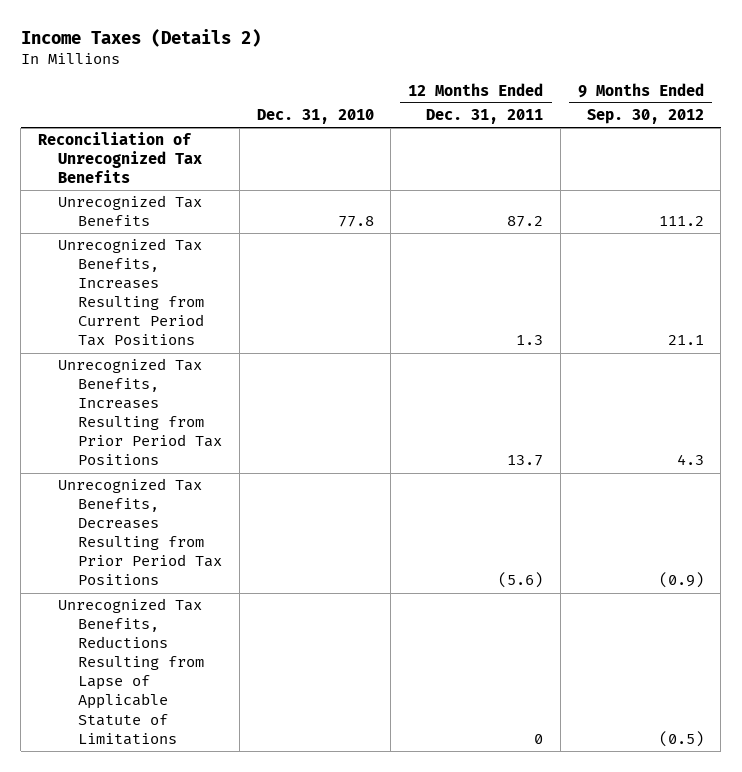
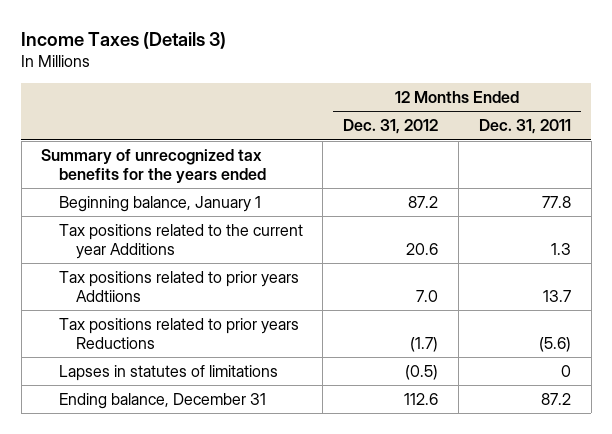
- Income Taxes (Details 2)
+ Income Taxes (Details 3)
- | Dec. 31, 2010 | 12 Months Ended Dec. 31, 2011 | 9 Months Ended Sep. 30, 2012
+ | 12 Months Ended Dec. 31, 2012 | 12 Months Ended Dec. 31, 2011
- Reconciliation of Unrecognized Tax Benefits
- Unrecognized Tax Benefits | 77.8 | 87.2 | 111.2
- Unrecognized Tax Benefits, Increases Resulting from Current Period Tax Positions | | 1.3 | 21.1
- Unrecognized Tax Benefits, Increases Resulting from Prior Period Tax Positions | | 13.7 | 4.3
- Unrecognized Tax Benefits, Decreases Resulting from Prior Period Tax Positions | | (5.6) | (0.9)
- Unrecognized Tax Benefits, Reductions Resulting from Lapse of Applicable Statute of Limitations | | 0 | (0.5)
+ Summary of unrecognized tax benefits for the years ended
+ Beginning balance, January 1 | 87.2 | 77.8
+ Tax positions related to the current year Additions | 20.6 | 1.3
+ Tax positions related to prior years Addtiions | 7.0 | 13.7
+ Tax positions related to prior years Reductions | (1.7) | (5.6)
+ Lapses in statutes of limitations | (0.5) | 0
+ Ending balance, December 31 | 112.6 | 87.2

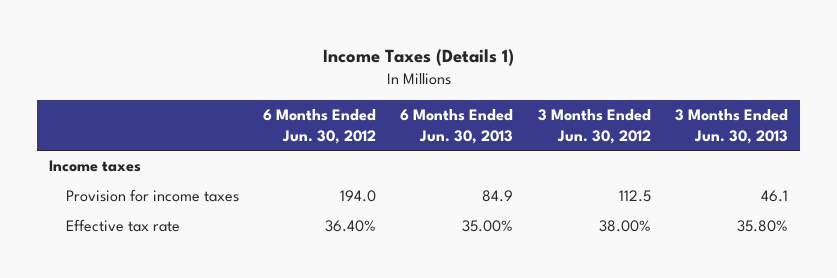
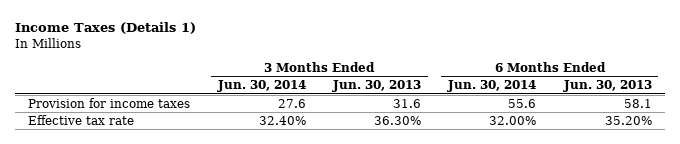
- | 6 Months Ended Jun. 30, 2012 | 6 Months Ended Jun. 30, 2013 | 3 Months Ended Jun. 30, 2012 | 3 Months Ended Jun. 30, 2013
+ | 3 Months Ended Jun. 30, 2014 | 3 Months Ended Jun. 30, 2013 | 6 Months Ended Jun. 30, 2014 | 6 Months Ended Jun. 30, 2013
- Income taxes
- Provision for income taxes | 194.0 | 84.9 | 112.5 | 46.1
- Effective tax rate | 36.40% | 35.00% | 38.00% | 35.80%
+ Provision for income taxes | 27.6 | 31.6 | 55.6 | 58.1
+ Effective tax rate | 32.40% | 36.30% | 32.00% | 35.20%

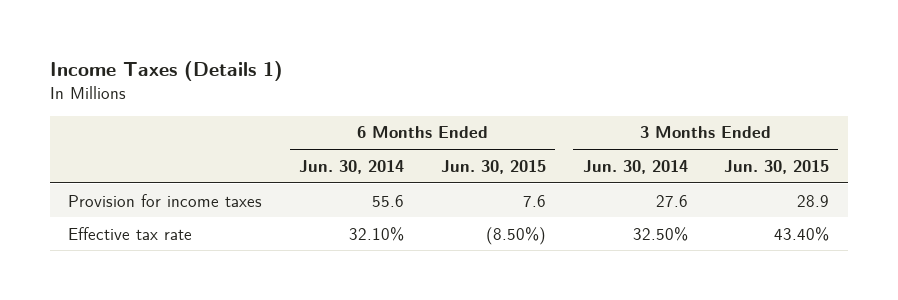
- | 3 Months Ended Jun. 30, 2014 | 3 Months Ended Jun. 30, 2013 | 6 Months Ended Jun. 30, 2014 | 6 Months Ended Jun. 30, 2013
+ | 6 Months Ended Jun. 30, 2014 | 6 Months Ended Jun. 30, 2015 | 3 Months Ended Jun. 30, 2014 | 3 Months Ended Jun. 30, 2015
- Effective tax rate | 32.40% | 36.30% | 32.00% | 35.20%
+ Effective tax rate | 32.10% | (8.50%) | 32.50% | 43.40%

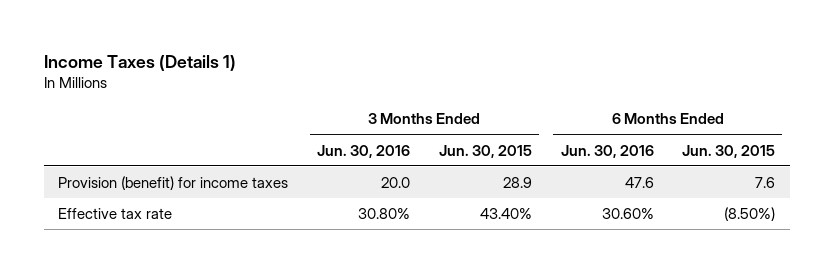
- | 6 Months Ended Jun. 30, 2014 | 6 Months Ended Jun. 30, 2015 | 3 Months Ended Jun. 30, 2014 | 3 Months Ended Jun. 30, 2015
+ | 3 Months Ended Jun. 30, 2016 | 3 Months Ended Jun. 30, 2015 | 6 Months Ended Jun. 30, 2016 | 6 Months Ended Jun. 30, 2015
- Provision for income taxes | 55.6 | 7.6 | 27.6 | 28.9
+ Provision (benefit) for income taxes | 20.0 | 28.9 | 47.6 | 7.6

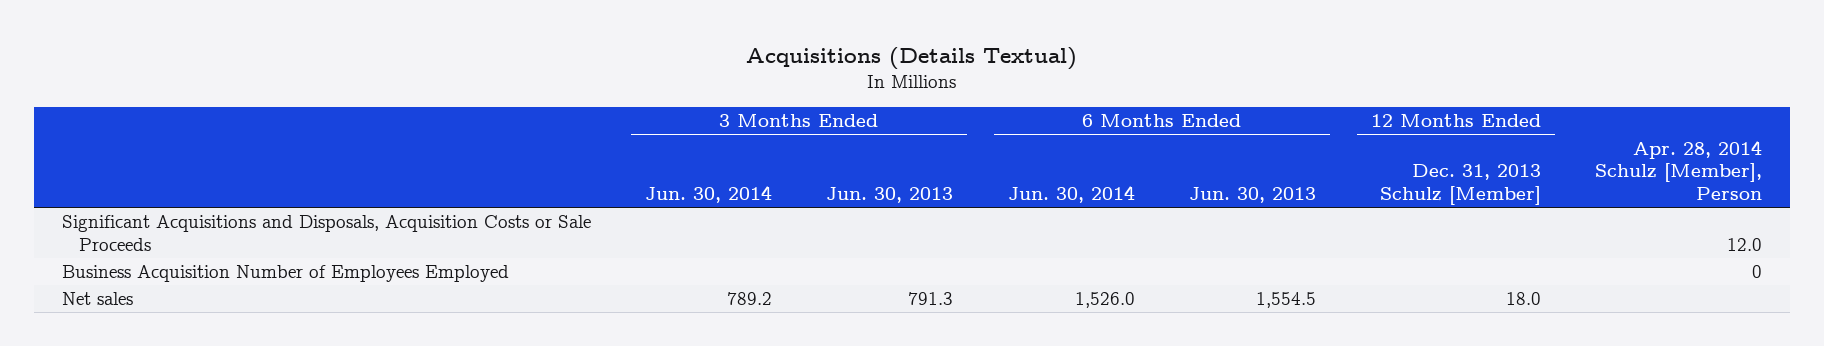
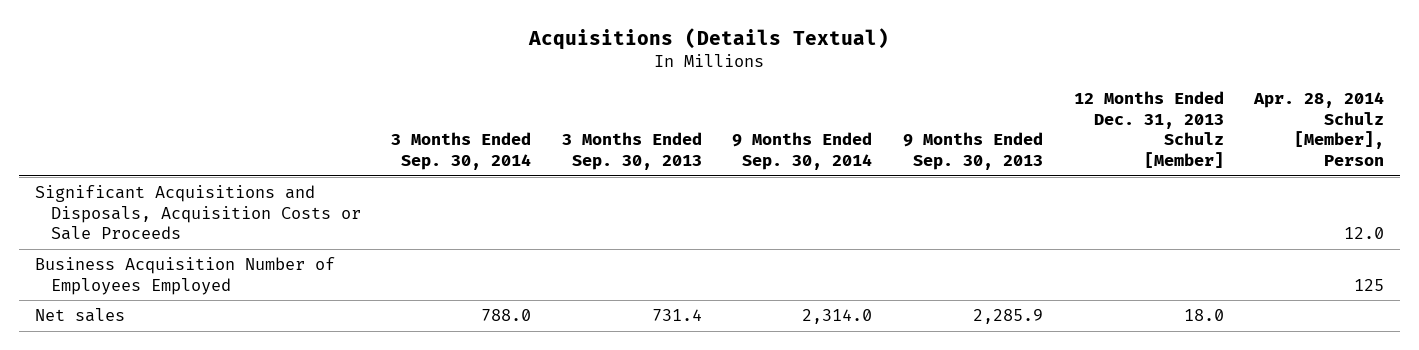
- | 3 Months Ended Jun. 30, 2014 | 3 Months Ended Jun. 30, 2013 | 6 Months Ended Jun. 30, 2014 | 6 Months Ended Jun. 30, 2013 | 12 Months Ended Dec. 31, 2013 Schulz [Member] | Apr. 28, 2014 Schulz [Member], Person
+ | 3 Months Ended Sep. 30, 2014 | 3 Months Ended Sep. 30, 2013 | 9 Months Ended Sep. 30, 2014 | 9 Months Ended Sep. 30, 2013 | 12 Months Ended Dec. 31, 2013 Schulz [Member] | Apr. 28, 2014 Schulz [Member], Person
- Business Acquisition Number of Employees Employed | | | | | | 0
+ Business Acquisition Number of Employees Employed | | | | | | 125

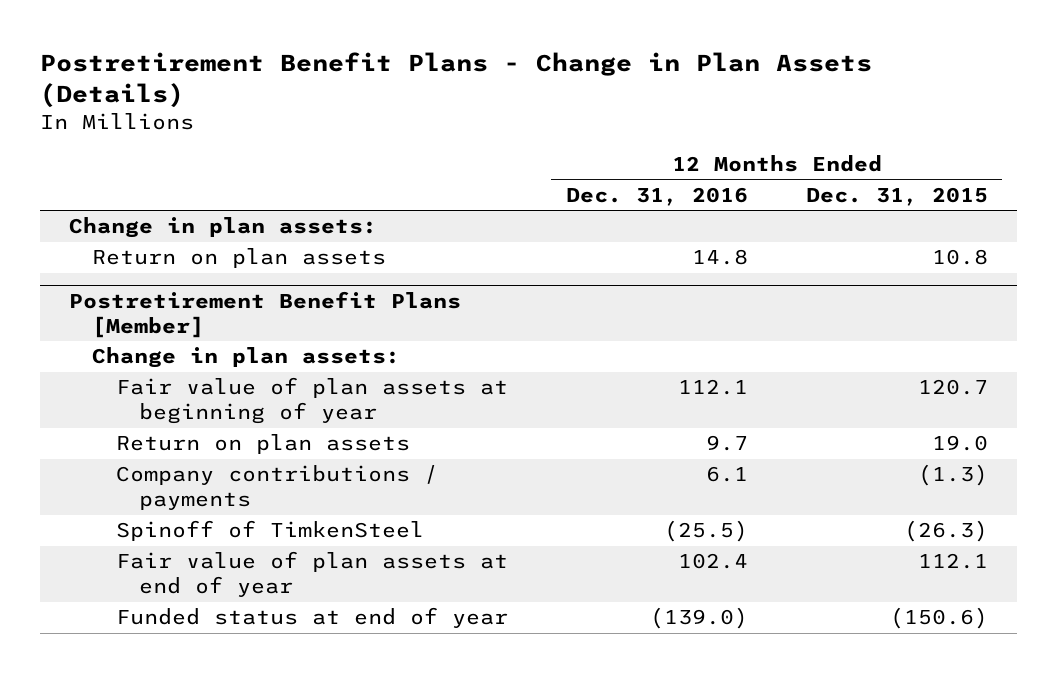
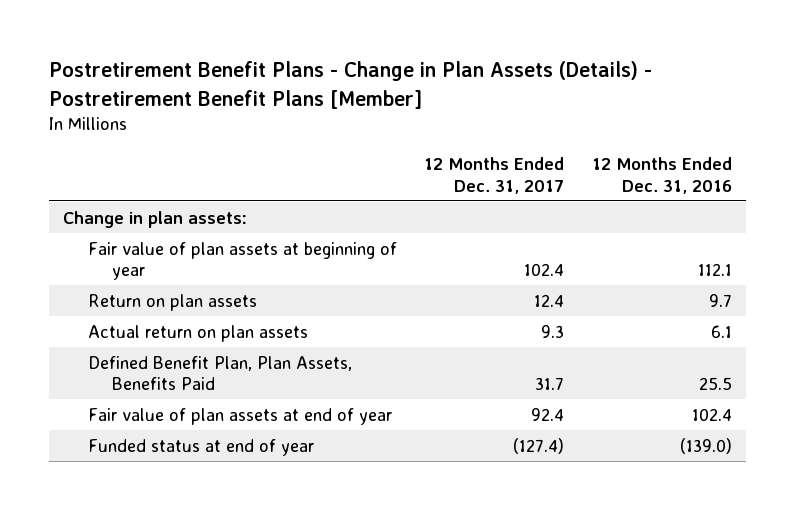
- Postretirement Benefit Plans - Change in Plan Assets (Details)
+ Postretirement Benefit Plans - Change in Plan Assets (Details) - Postretirement Benefit Plans [Member]
- | 12 Months Ended Dec. 31, 2016 | 12 Months Ended Dec. 31, 2015
+ | 12 Months Ended Dec. 31, 2017 | 12 Months Ended Dec. 31, 2016
- Return on plan assets | 14.8 | 10.8
- Postretirement Benefit Plans [Member]
- Change in plan assets:
- Company contributions / payments | 6.1 | (1.3)
- Spinoff of TimkenSteel | (25.5) | (26.3)
+ Actual return on plan assets | 9.3 | 6.1
+ Defined Benefit Plan, Plan Assets, Benefits Paid | 31.7 | 25.5

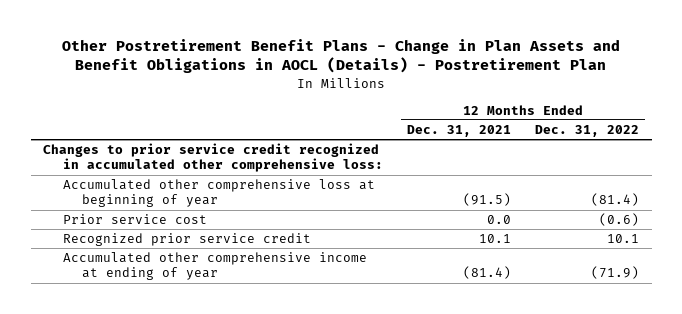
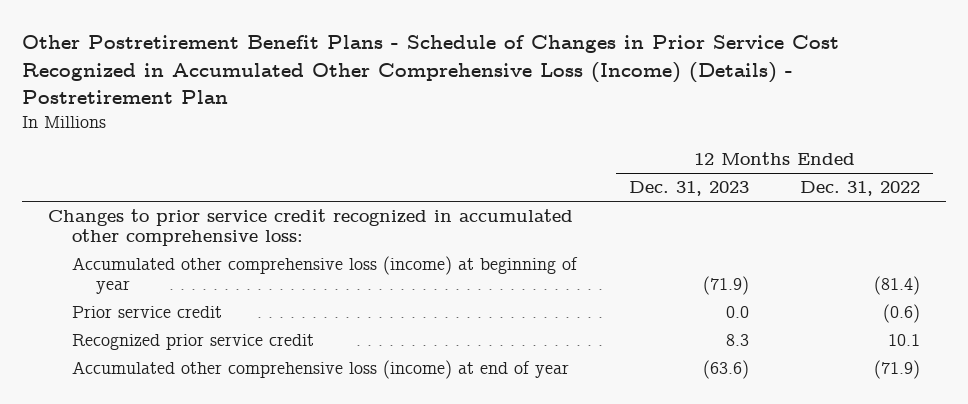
- Other Postretirement Benefit Plans - Change in Plan Assets and Benefit Obligations in AOCL (Details) - Postretirement Plan
+ Other Postretirement Benefit Plans - Schedule of Changes in Prior Service Cost Recognized in Accumulated Other Comprehensive Loss (Income) (Details) - Postretirement Plan
- | 12 Months Ended Dec. 31, 2021 | 12 Months Ended Dec. 31, 2022
+ | 12 Months Ended Dec. 31, 2023 | 12 Months Ended Dec. 31, 2022
- Accumulated other comprehensive loss at beginning of year | (91.5) | (81.4)
- Prior service cost | 0.0 | (0.6)
+ Accumulated other comprehensive loss (income) at beginning of year | (71.9) | (81.4)
+ Prior service credit | 0.0 | (0.6)
- Accumulated other comprehensive income at ending of year | (81.4) | (71.9)
+ Accumulated other comprehensive loss (income) at end of year | (63.6) | (71.9)

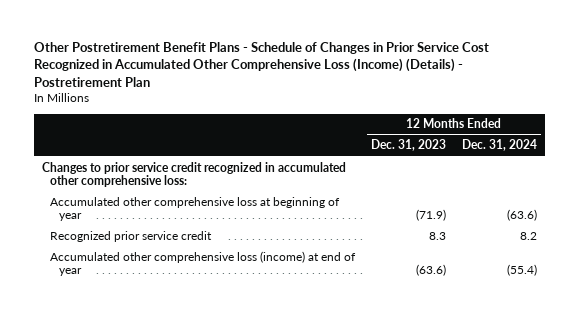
- | 12 Months Ended Dec. 31, 2023 | 12 Months Ended Dec. 31, 2022
+ | 12 Months Ended Dec. 31, 2023 | 12 Months Ended Dec. 31, 2024
- Accumulated other comprehensive loss (income) at beginning of year | (71.9) | (81.4)
- Prior service credit | 0.0 | (0.6)
+ Accumulated other comprehensive loss at beginning of year | (71.9) | (63.6)

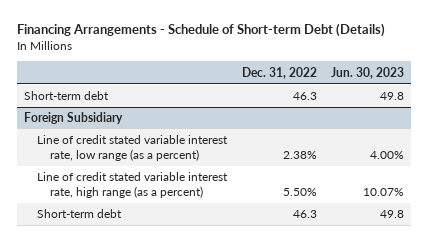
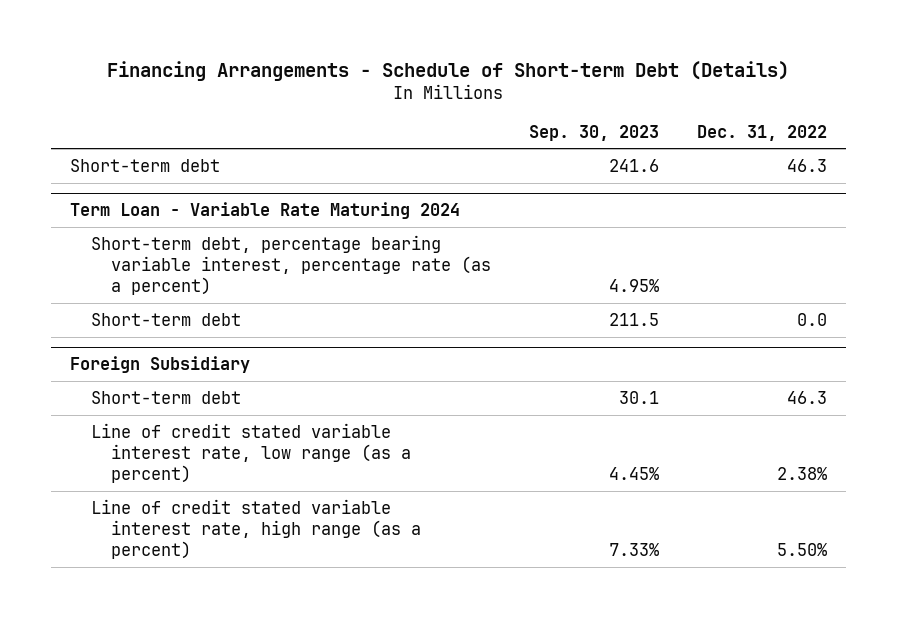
- | Dec. 31, 2022 | Jun. 30, 2023
+ | Sep. 30, 2023 | Dec. 31, 2022
+ Term Loan - Variable Rate Maturing 2024
+ Short-term debt, percentage bearing variable interest, percentage rate (as a percent) | 4.95% |
+ Short-term debt | 211.5 | 0.0
@ Foreign Subsidiary
moved up: Short-term debt | 30.1 | 46.3

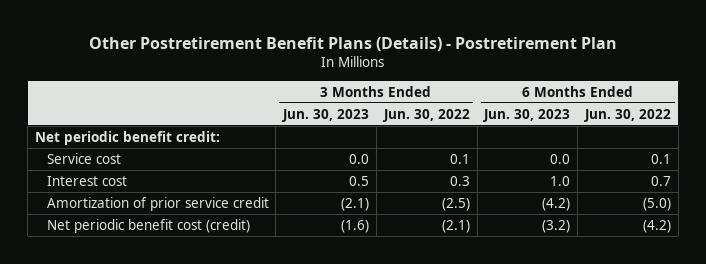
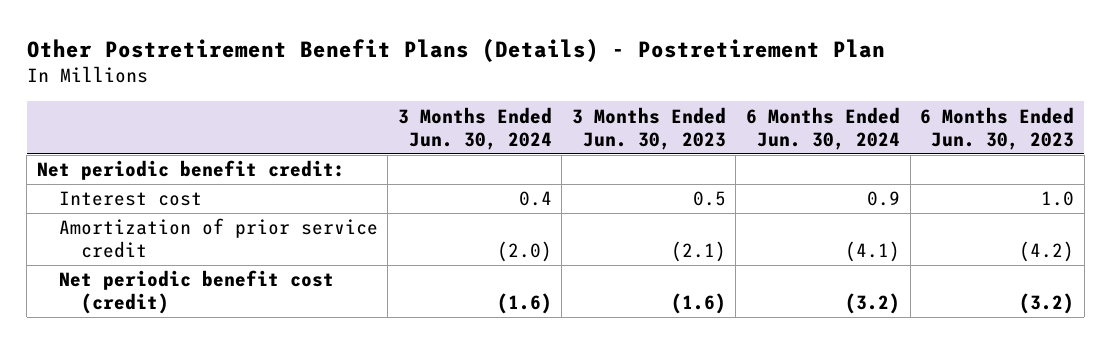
- | 3 Months Ended Jun. 30, 2023 | 3 Months Ended Jun. 30, 2022 | 6 Months Ended Jun. 30, 2023 | 6 Months Ended Jun. 30, 2022
+ | 3 Months Ended Jun. 30, 2024 | 3 Months Ended Jun. 30, 2023 | 6 Months Ended Jun. 30, 2024 | 6 Months Ended Jun. 30, 2023
- Service cost | 0.0 | 0.1 | 0.0 | 0.1

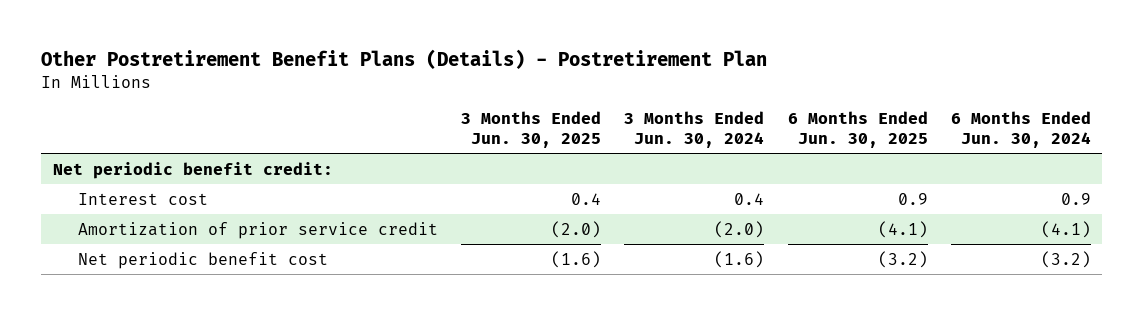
- | 3 Months Ended Jun. 30, 2024 | 3 Months Ended Jun. 30, 2023 | 6 Months Ended Jun. 30, 2024 | 6 Months Ended Jun. 30, 2023
+ | 3 Months Ended Jun. 30, 2025 | 3 Months Ended Jun. 30, 2024 | 6 Months Ended Jun. 30, 2025 | 6 Months Ended Jun. 30, 2024
- Net periodic benefit cost (credit) | (1.6) | (1.6) | (3.2) | (3.2)
+ Net periodic benefit cost | (1.6) | (1.6) | (3.2) | (3.2)

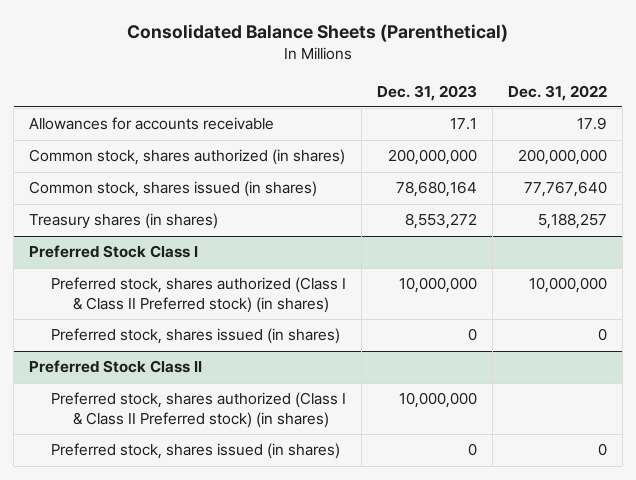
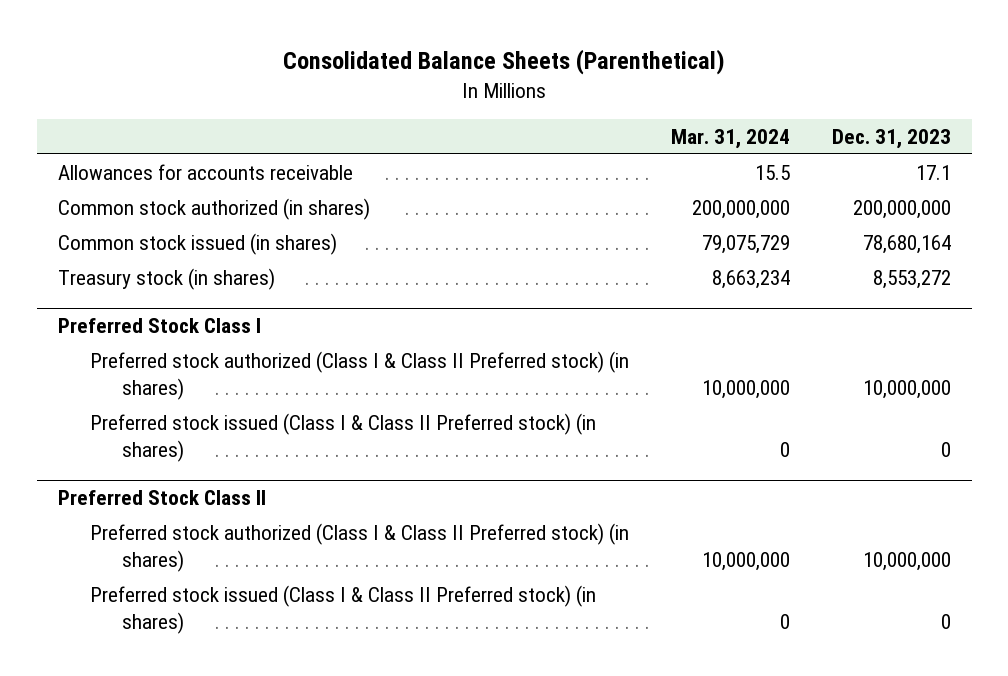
- | Dec. 31, 2023 | Dec. 31, 2022
+ | Mar. 31, 2024 | Dec. 31, 2023
- Common stock, shares authorized (in shares) | 200,000,000 | 200,000,000
- Common stock, shares issued (in shares) | 78,680,164 | 77,767,640
- Treasury shares (in shares) | 8,553,272 | 5,188,257
+ Common stock authorized (in shares) | 200,000,000 | 200,000,000
+ Common stock issued (in shares) | 79,075,729 | 78,680,164
+ Treasury stock (in shares) | 8,663,234 | 8,553,272
@ Preferred Stock Class I
- Preferred stock, shares authorized (Class I & Class II Preferred stock) (in shares) | 10,000,000 | 10,000,000
- Preferred stock, shares issued (in shares) | 0 | 0
+ Preferred stock authorized (Class I & Class II Preferred stock) (in shares) | 10,000,000 | 10,000,000
+ Preferred stock issued (Class I & Class II Preferred stock) (in shares) | 0 | 0
@ Preferred Stock Class II
- Preferred stock, shares authorized (Class I & Class II Preferred stock) (in shares) | 10,000,000 |
- Preferred stock, shares issued (in shares) | 0 | 0
+ Preferred stock authorized (Class I & Class II Preferred stock) (in shares) | 10,000,000 | 10,000,000
+ Preferred stock issued (Class I & Class II Preferred stock) (in shares) | 0 | 0

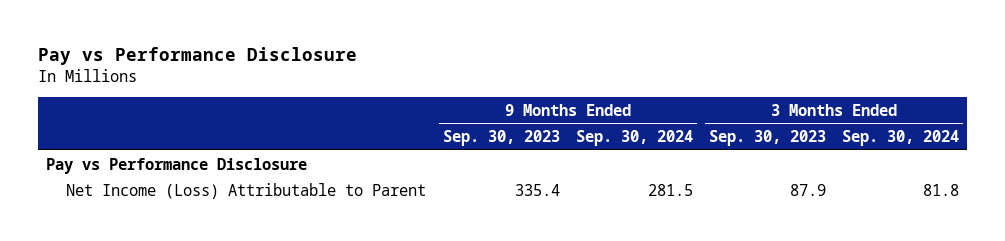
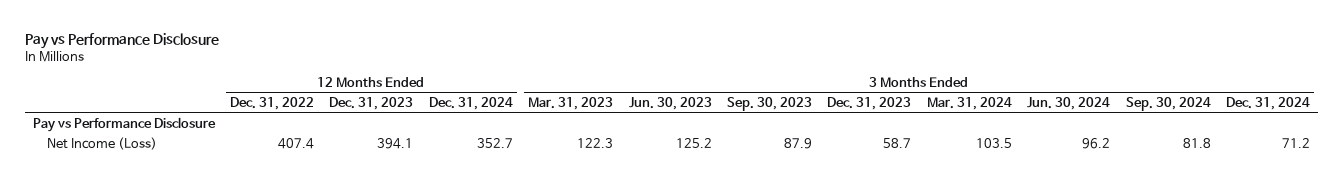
- | 9 Months Ended Sep. 30, 2023 | 9 Months Ended Sep. 30, 2024 | 3 Months Ended Sep. 30, 2023 | 3 Months Ended Sep. 30, 2024
+ | 12 Months Ended Dec. 31, 2022 | 12 Months Ended Dec. 31, 2023 | 12 Months Ended Dec. 31, 2024 | 3 Months Ended Mar. 31, 2023 | 3 Months Ended Jun. 30, 2023 | 3 Months Ended Sep. 30, 2023 | 3 Months Ended Dec. 31, 2023 | 3 Months Ended Mar. 31, 2024 | 3 Months Ended Jun. 30, 2024 | 3 Months Ended Sep. 30, 2024 | 3 Months Ended Dec. 31, 2024
- Net Income (Loss) Attributable to Parent | 335.4 | 281.5 | 87.9 | 81.8
+ Net Income (Loss) | 407.4 | 394.1 | 352.7 | 122.3 | 125.2 | 87.9 | 58.7 | 103.5 | 96.2 | 81.8 | 71.2

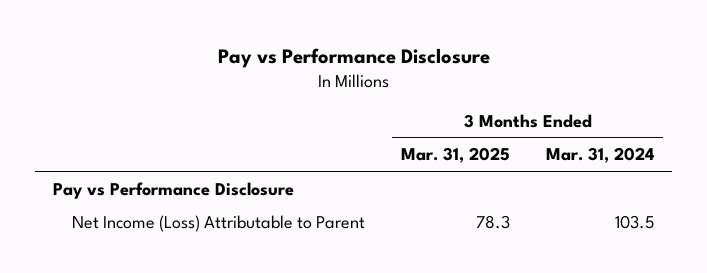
- | 12 Months Ended Dec. 31, 2022 | 12 Months Ended Dec. 31, 2023 | 12 Months Ended Dec. 31, 2024 | 3 Months Ended Mar. 31, 2023 | 3 Months Ended Jun. 30, 2023 | 3 Months Ended Sep. 30, 2023 | 3 Months Ended Dec. 31, 2023 | 3 Months Ended Mar. 31, 2024 | 3 Months Ended Jun. 30, 2024 | 3 Months Ended Sep. 30, 2024 | 3 Months Ended Dec. 31, 2024
+ | 3 Months Ended Mar. 31, 2025 | 3 Months Ended Mar. 31, 2024
- Net Income (Loss) | 407.4 | 394.1 | 352.7 | 122.3 | 125.2 | 87.9 | 58.7 | 103.5 | 96.2 | 81.8 | 71.2
+ Net Income (Loss) Attributable to Parent | 78.3 | 103.5

